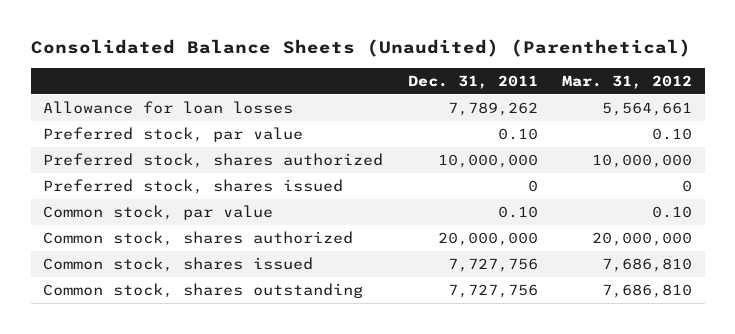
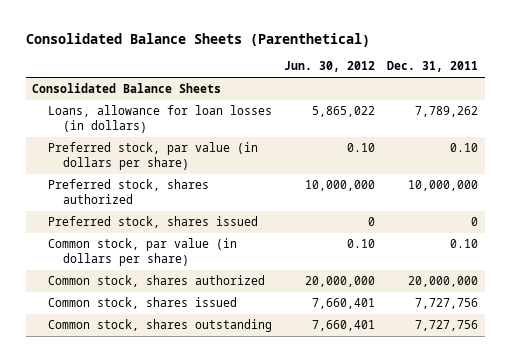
- Consolidated Balance Sheets (Unaudited) (Parenthetical)
+ Consolidated Balance Sheets (Parenthetical)
- | Dec. 31, 2011 | Mar. 31, 2012
+ | Jun. 30, 2012 | Dec. 31, 2011
- Allowance for loan losses | 7,789,262 | 5,564,661
- Preferred stock, par value | 0.10 | 0.10
+ Consolidated Balance Sheets
+ Loans, allowance for loan losses (in dollars) | 5,865,022 | 7,789,262
+ Preferred stock, par value (in dollars per share) | 0.10 | 0.10
- Common stock, par value | 0.10 | 0.10
+ Common stock, par value (in dollars per share) | 0.10 | 0.10

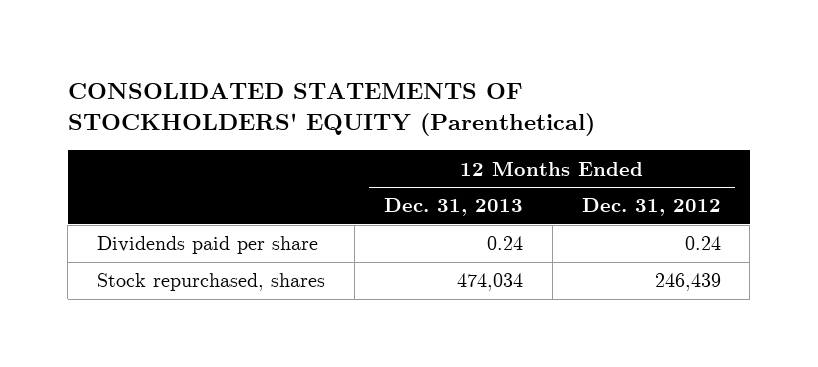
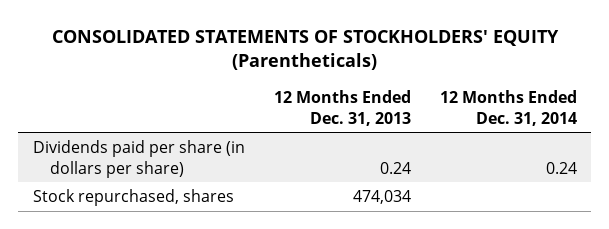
- CONSOLIDATED STATEMENTS OF STOCKHOLDERS' EQUITY (Parenthetical)
+ CONSOLIDATED STATEMENTS OF STOCKHOLDERS' EQUITY (Parentheticals)
- | 12 Months Ended Dec. 31, 2013 | 12 Months Ended Dec. 31, 2012
+ | 12 Months Ended Dec. 31, 2013 | 12 Months Ended Dec. 31, 2014
- Dividends paid per share | 0.24 | 0.24
+ Dividends paid per share (in dollars per share) | 0.24 | 0.24

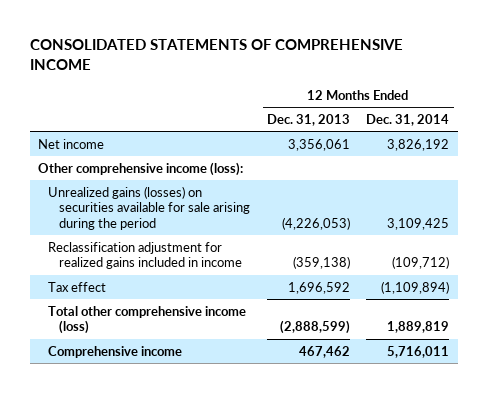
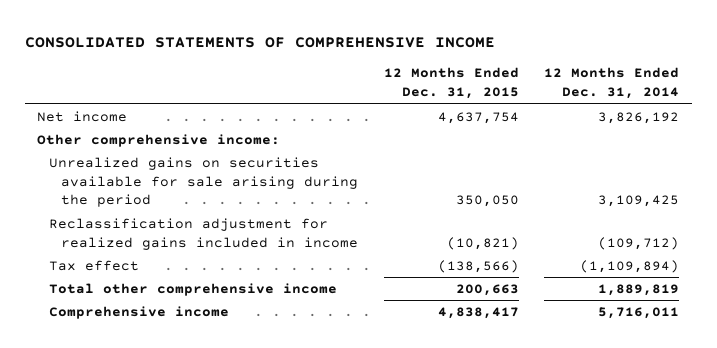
- | 12 Months Ended Dec. 31, 2013 | 12 Months Ended Dec. 31, 2014
+ | 12 Months Ended Dec. 31, 2015 | 12 Months Ended Dec. 31, 2014
- Other comprehensive income (loss):
- Unrealized gains (losses) on securities available for sale arising during the period | (4,226,053) | 3,109,425
+ Other comprehensive income:
+ Unrealized gains on securities available for sale arising during the period | 350,050 | 3,109,425
- Total other comprehensive income (loss) | (2,888,599) | 1,889,819
+ Total other comprehensive income | 200,663 | 1,889,819

